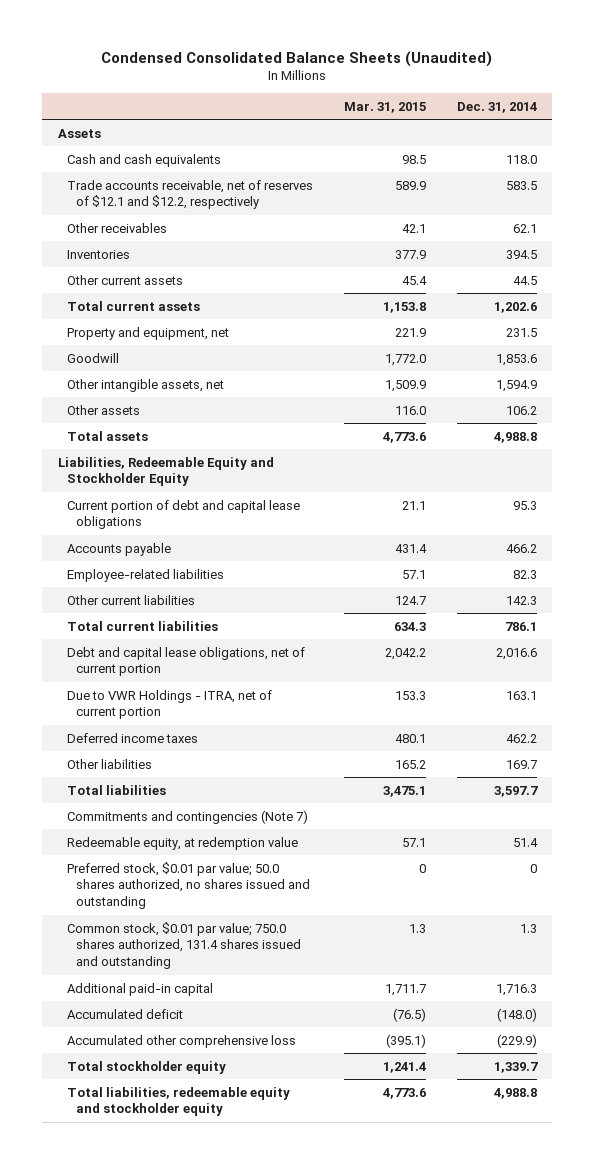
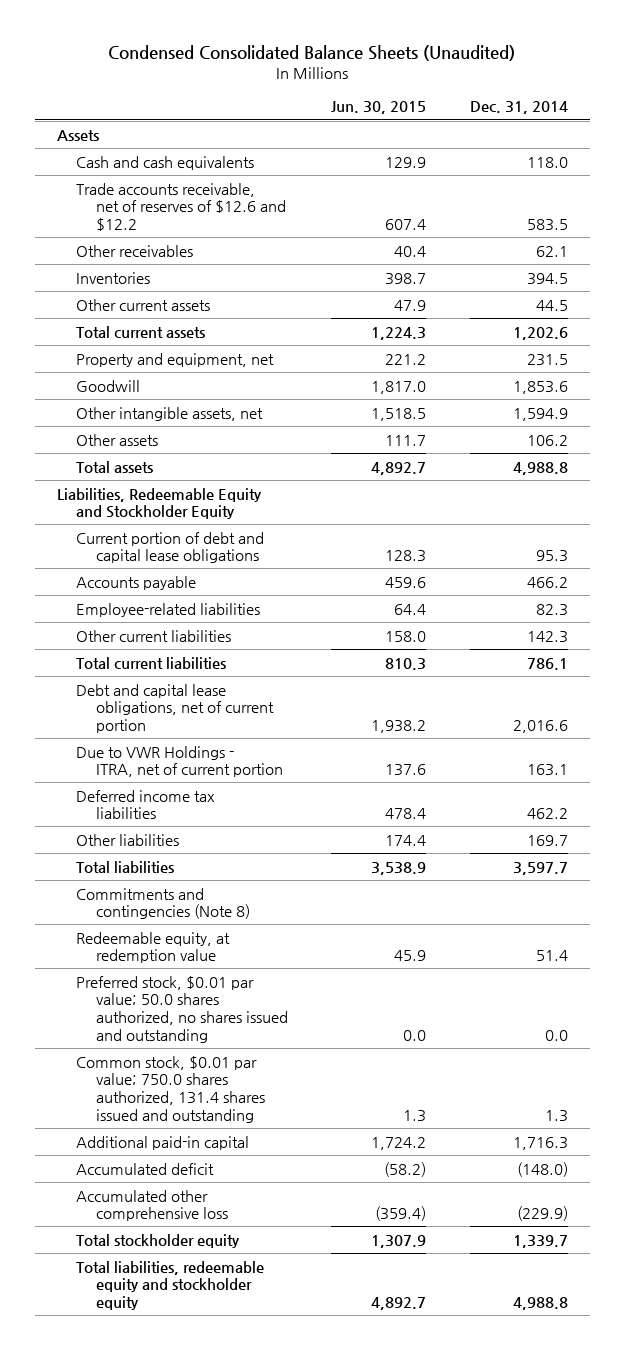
- | Mar. 31, 2015 | Dec. 31, 2014
+ | Jun. 30, 2015 | Dec. 31, 2014
- Trade accounts receivable, net of reserves of $12.1 and $12.2, respectively | 589.9 | 583.5
+ Trade accounts receivable, net of reserves of $12.6 and $12.2 | 607.4 | 583.5
- Deferred income taxes | 480.1 | 462.2
+ Deferred income tax liabilities | 478.4 | 462.2
- Commitments and contingencies (Note 7)
+ Commitments and contingencies (Note 8)
- Preferred stock, $0.01 par value; 50.0 shares authorized, no shares issued and outstanding | 0 | 0
+ Preferred stock, $0.01 par value; 50.0 shares authorized, no shares issued and outstanding | 0.0 | 0.0

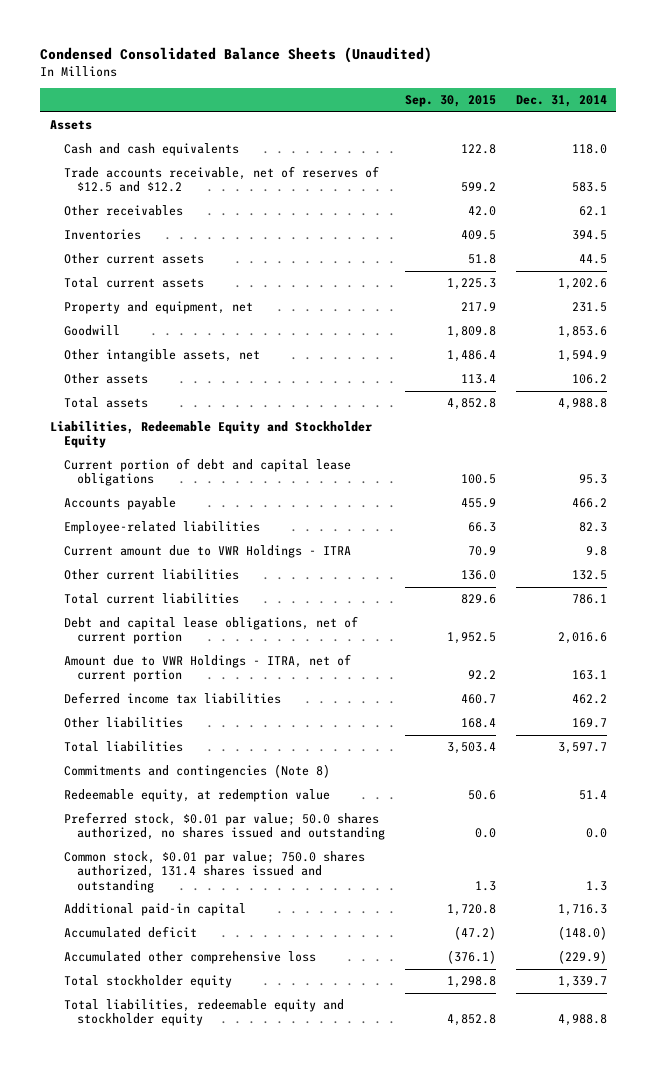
- | Jun. 30, 2015 | Dec. 31, 2014
+ | Sep. 30, 2015 | Dec. 31, 2014
- Trade accounts receivable, net of reserves of $12.6 and $12.2 | 607.4 | 583.5
+ Trade accounts receivable, net of reserves of $12.5 and $12.2 | 599.2 | 583.5
- Other current liabilities | 158.0 | 142.3
+ Current amount due to VWR Holdings - ITRA | 70.9 | 9.8
+ Other current liabilities | 136.0 | 132.5
- Due to VWR Holdings - ITRA, net of current portion | 137.6 | 163.1
+ Amount due to VWR Holdings - ITRA, net of current portion | 92.2 | 163.1

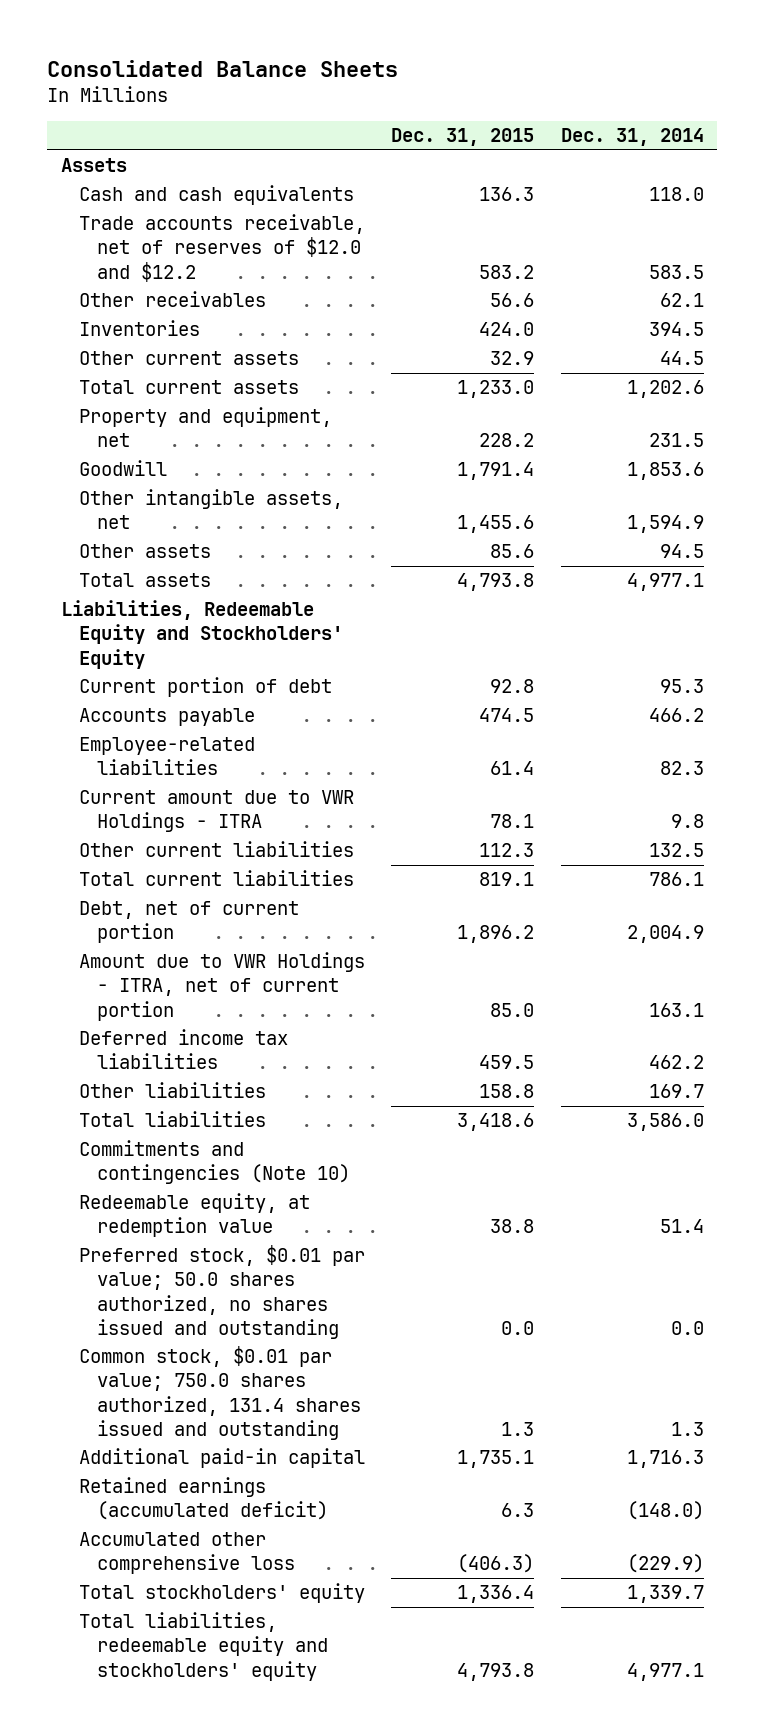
- Condensed Consolidated Balance Sheets (Unaudited)
+ Consolidated Balance Sheets
- | Sep. 30, 2015 | Dec. 31, 2014
+ | Dec. 31, 2015 | Dec. 31, 2014
- Trade accounts receivable, net of reserves of $12.5 and $12.2 | 599.2 | 583.5
+ Trade accounts receivable, net of reserves of $12.0 and $12.2 | 583.2 | 583.5
- Other assets | 113.4 | 106.2
- Total assets | 4,852.8 | 4,988.8
- Liabilities, Redeemable Equity and Stockholder Equity
- Current portion of debt and capital lease obligations | 100.5 | 95.3
+ Other assets | 85.6 | 94.5
+ Total assets | 4,793.8 | 4,977.1
+ Liabilities, Redeemable Equity and Stockholders' Equity
+ Current portion of debt | 92.8 | 95.3
- Debt and capital lease obligations, net of current portion | 1,952.5 | 2,016.6
+ Debt, net of current portion | 1,896.2 | 2,004.9
- Total liabilities | 3,503.4 | 3,597.7
- Commitments and contingencies (Note 8)
+ Total liabilities | 3,418.6 | 3,586.0
+ Commitments and contingencies (Note 10)
- Accumulated deficit | (47.2) | (148.0)
+ Retained earnings (accumulated deficit) | 6.3 | (148.0)
- Total stockholder equity | 1,298.8 | 1,339.7
- Total liabilities, redeemable equity and stockholder equity | 4,852.8 | 4,988.8
+ Total stockholders' equity | 1,336.4 | 1,339.7
+ Total liabilities, redeemable equity and stockholders' equity | 4,793.8 | 4,977.1

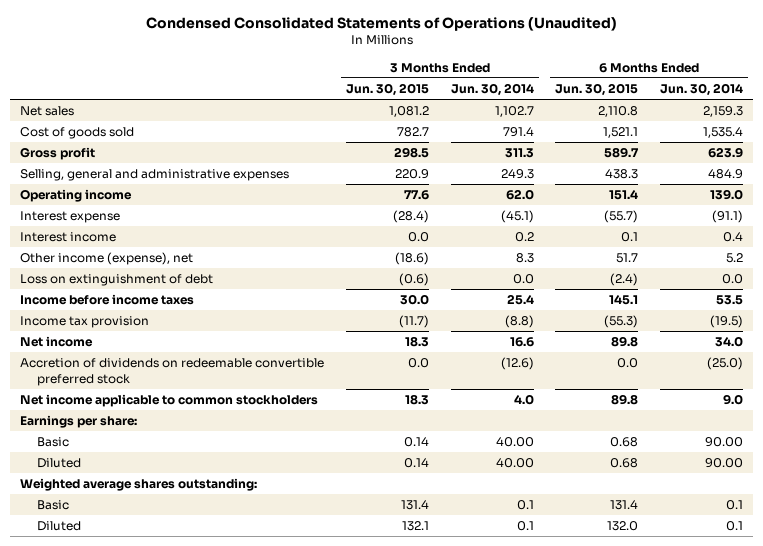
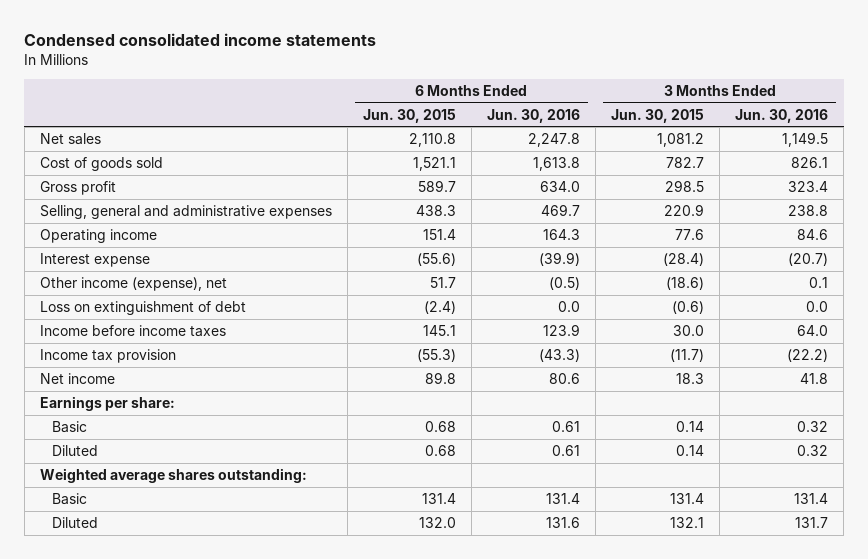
- Condensed Consolidated Statements of Operations (Unaudited)
+ Condensed consolidated income statements
- | 3 Months Ended Jun. 30, 2015 | 3 Months Ended Jun. 30, 2014 | 6 Months Ended Jun. 30, 2015 | 6 Months Ended Jun. 30, 2014
+ | 6 Months Ended Jun. 30, 2015 | 6 Months Ended Jun. 30, 2016 | 3 Months Ended Jun. 30, 2015 | 3 Months Ended Jun. 30, 2016
- Interest expense | (28.4) | (45.1) | (55.7) | (91.1)
- Interest income | 0.0 | 0.2 | 0.1 | 0.4
+ Interest expense | (55.6) | (39.9) | (28.4) | (20.7)
- Accretion of dividends on redeemable convertible preferred stock | 0.0 | (12.6) | 0.0 | (25.0)
- Net income applicable to common stockholders | 18.3 | 4.0 | 89.8 | 9.0

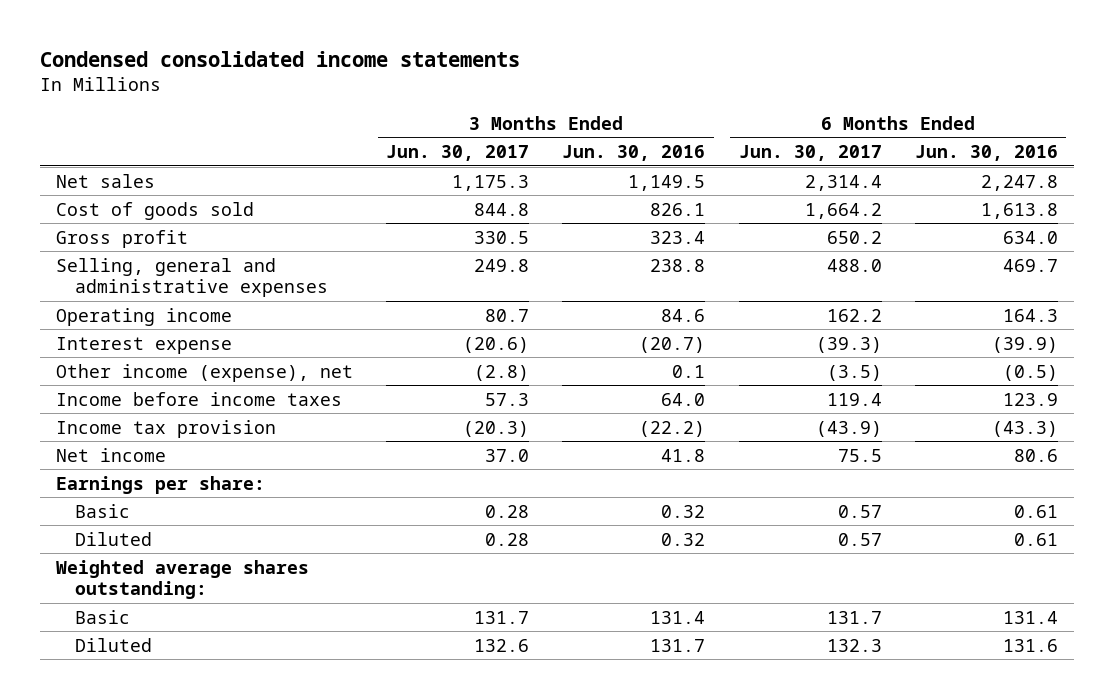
- | 6 Months Ended Jun. 30, 2015 | 6 Months Ended Jun. 30, 2016 | 3 Months Ended Jun. 30, 2015 | 3 Months Ended Jun. 30, 2016
+ | 3 Months Ended Jun. 30, 2017 | 3 Months Ended Jun. 30, 2016 | 6 Months Ended Jun. 30, 2017 | 6 Months Ended Jun. 30, 2016
- Loss on extinguishment of debt | (2.4) | 0.0 | (0.6) | 0.0

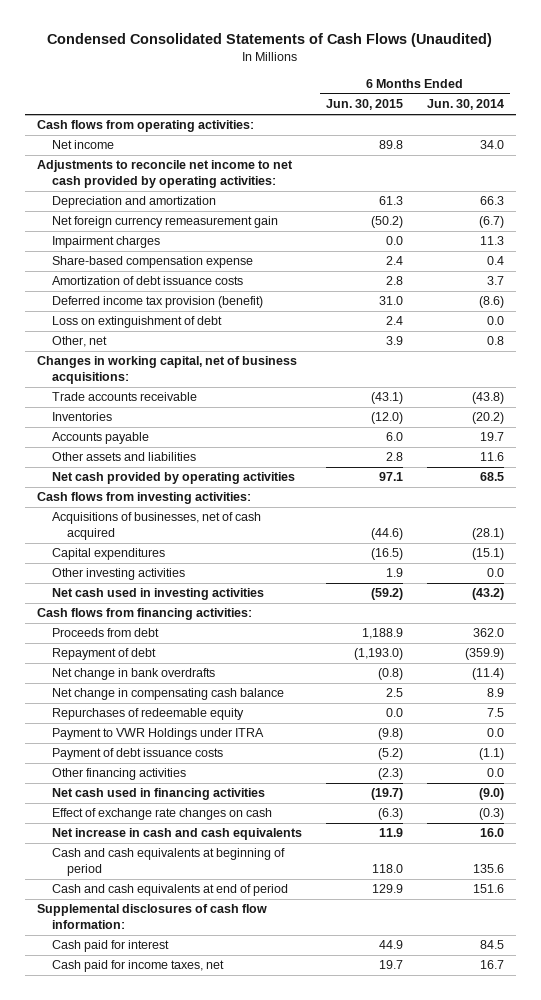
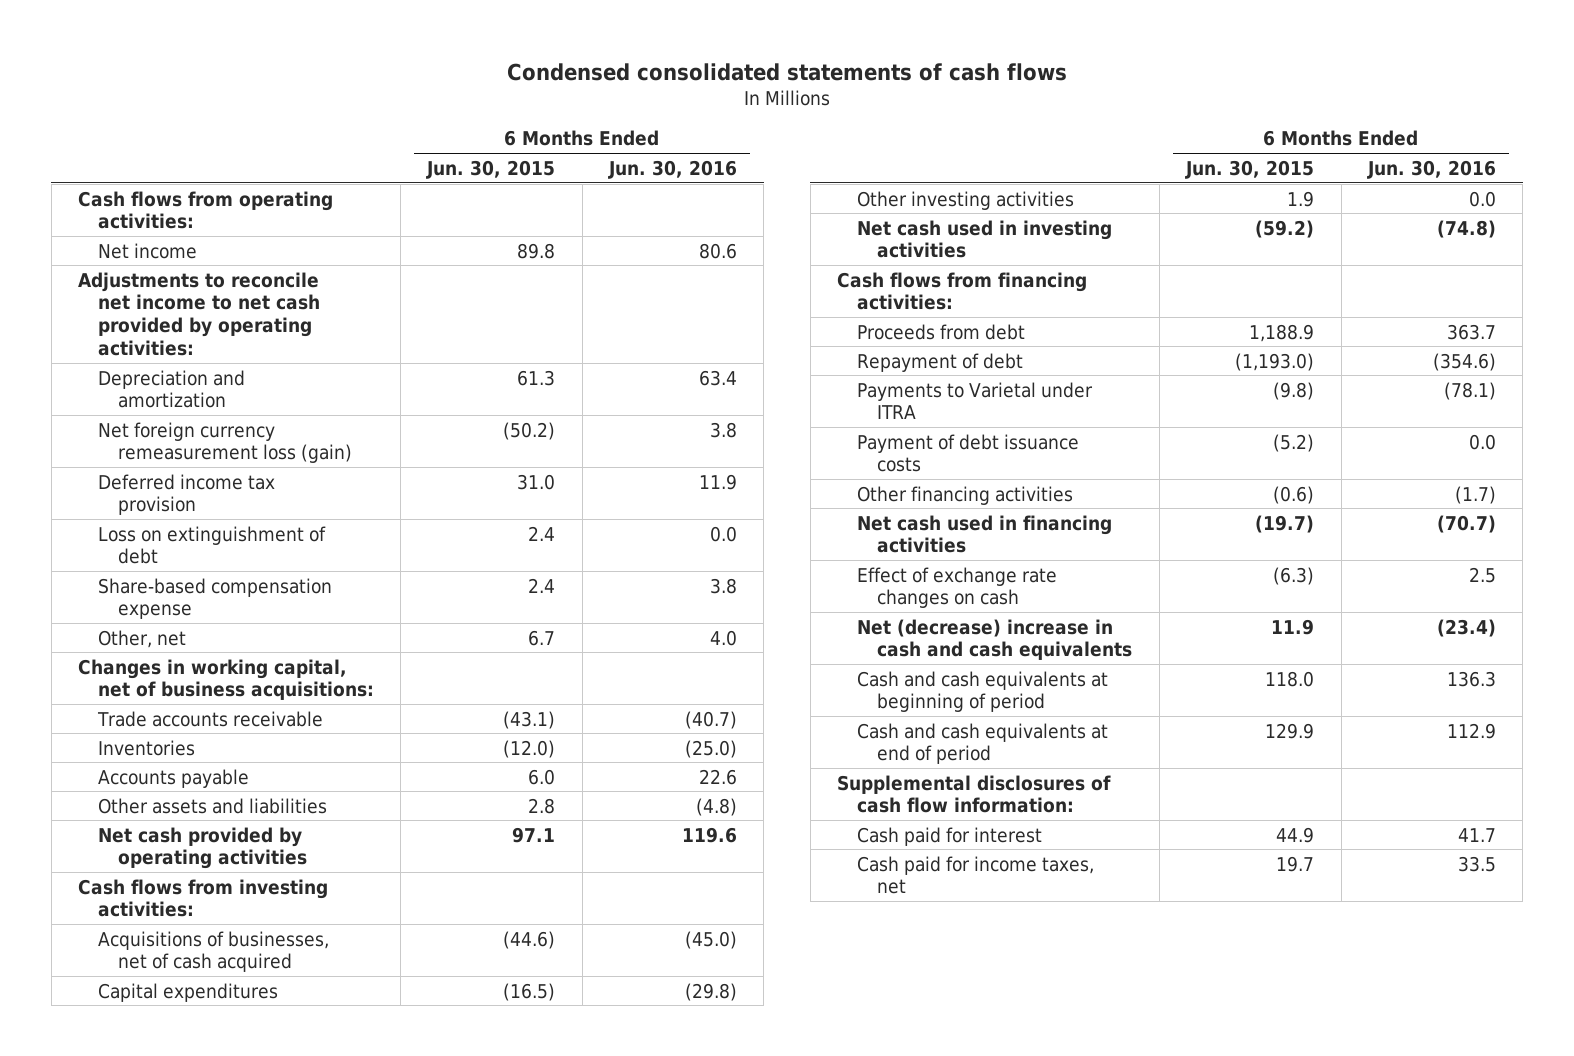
- Condensed Consolidated Statements of Cash Flows (Unaudited)
+ Condensed consolidated statements of cash flows
- | 6 Months Ended Jun. 30, 2015 | 6 Months Ended Jun. 30, 2014
+ | 6 Months Ended Jun. 30, 2015 | 6 Months Ended Jun. 30, 2016
- Net foreign currency remeasurement gain | (50.2) | (6.7)
- Impairment charges | 0.0 | 11.3
- Amortization of debt issuance costs | 2.8 | 3.7
- Deferred income tax provision (benefit) | 31.0 | (8.6)
+ Net foreign currency remeasurement loss (gain) | (50.2) | 3.8
+ Deferred income tax provision | 31.0 | 11.9
- Other, net | 3.9 | 0.8
moved down: Share-based compensation expense | 2.4 | 3.8
+ Other, net | 6.7 | 4.0
- Net change in bank overdrafts | (0.8) | (11.4)
- Net change in compensating cash balance | 2.5 | 8.9
- Repurchases of redeemable equity | 0.0 | 7.5
- Payment to VWR Holdings under ITRA | (9.8) | 0.0
+ Payments to Varietal under ITRA | (9.8) | (78.1)
- Other financing activities | (2.3) | 0.0
+ Other financing activities | (0.6) | (1.7)
- Net increase in cash and cash equivalents | 11.9 | 16.0
+ Net (decrease) increase in cash and cash equivalents | 11.9 | (23.4)

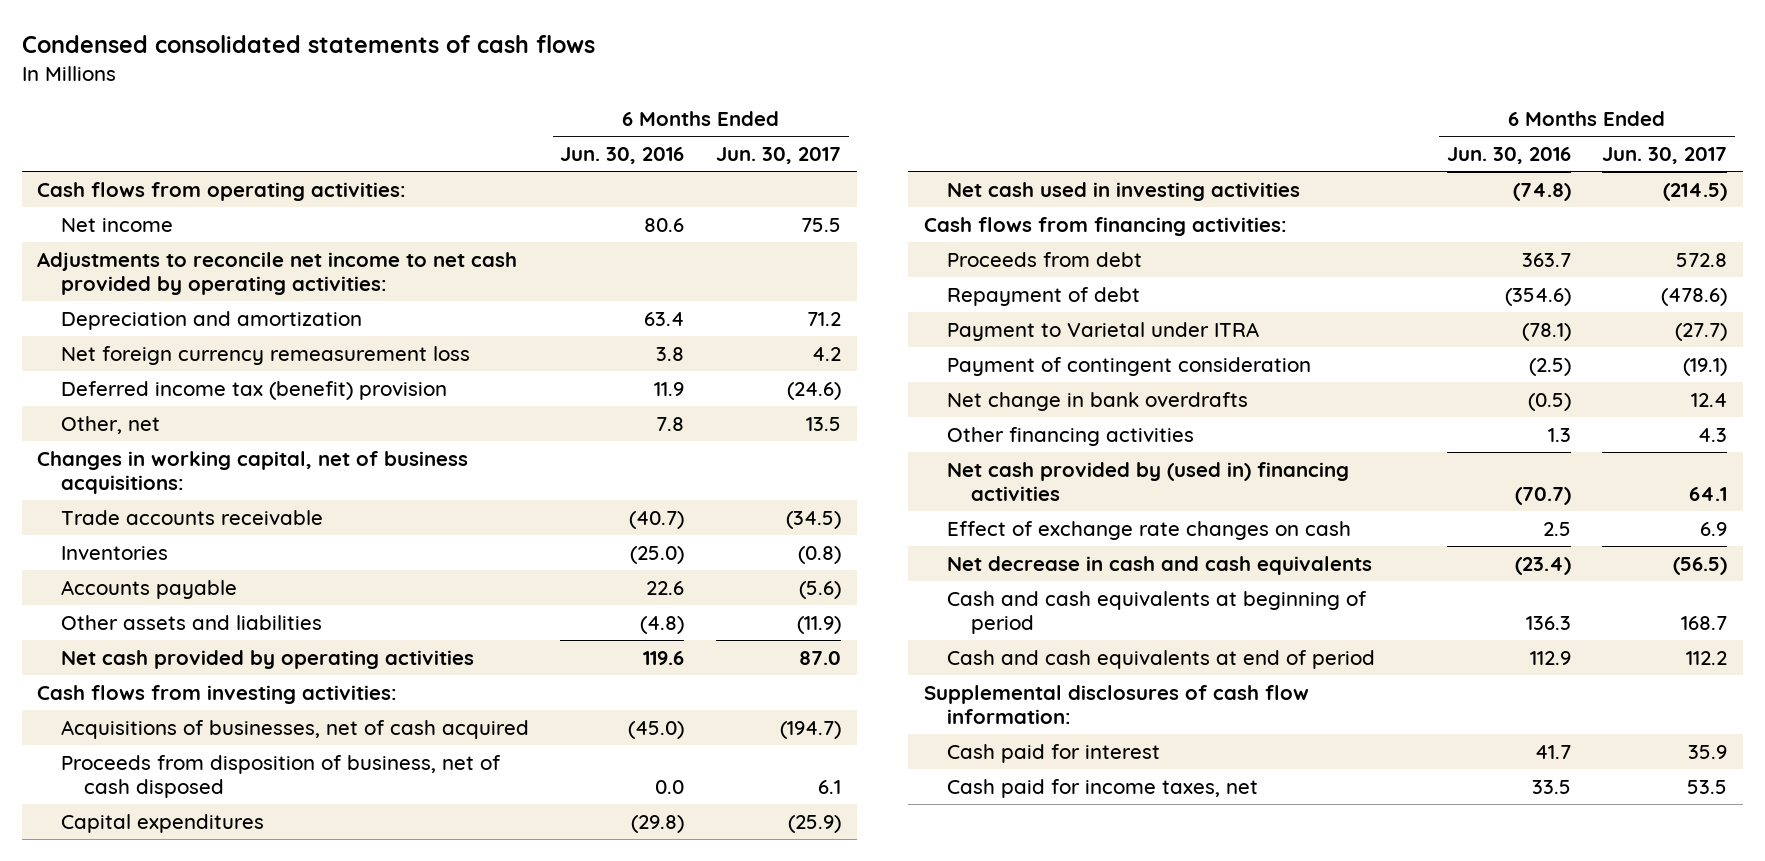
- | 6 Months Ended Jun. 30, 2015 | 6 Months Ended Jun. 30, 2016
+ | 6 Months Ended Jun. 30, 2016 | 6 Months Ended Jun. 30, 2017
- Net foreign currency remeasurement loss (gain) | (50.2) | 3.8
- Deferred income tax provision | 31.0 | 11.9
- Loss on extinguishment of debt | 2.4 | 0.0
- Share-based compensation expense | 2.4 | 3.8
- Other, net | 6.7 | 4.0
+ Net foreign currency remeasurement loss | 3.8 | 4.2
+ Deferred income tax (benefit) provision | 11.9 | (24.6)
+ Other, net | 7.8 | 13.5
+ Proceeds from disposition of business, net of cash disposed | 0.0 | 6.1
- Other investing activities | 1.9 | 0.0
- Payments to Varietal under ITRA | (9.8) | (78.1)
- Payment of debt issuance costs | (5.2) | 0.0
- Other financing activities | (0.6) | (1.7)
- Net cash used in financing activities | (19.7) | (70.7)
+ Payment to Varietal under ITRA | (78.1) | (27.7)
+ Payment of contingent consideration | (2.5) | (19.1)
+ Net change in bank overdrafts | (0.5) | 12.4
+ Other financing activities | 1.3 | 4.3
+ Net cash provided by (used in) financing activities | (70.7) | 64.1
- Net (decrease) increase in cash and cash equivalents | 11.9 | (23.4)
+ Net decrease in cash and cash equivalents | (23.4) | (56.5)

